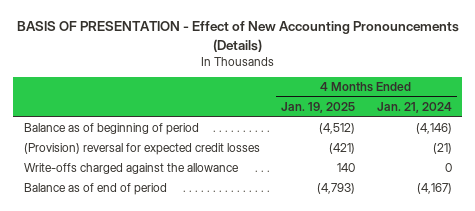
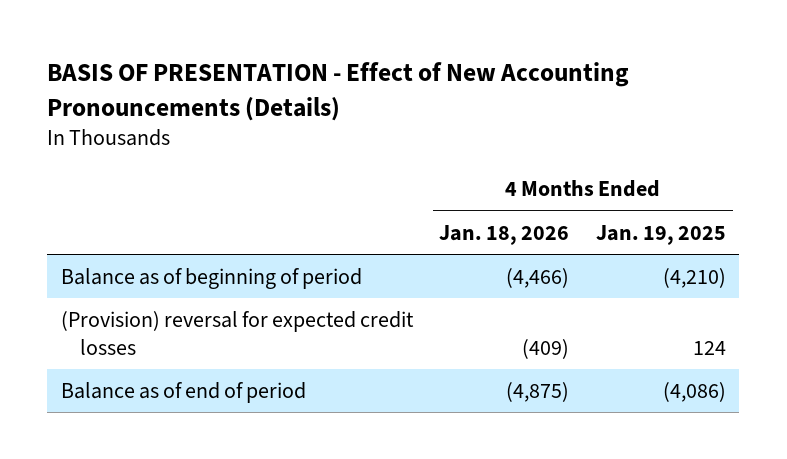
- | 4 Months Ended Jan. 19, 2025 | 4 Months Ended Jan. 21, 2024
+ | 4 Months Ended Jan. 18, 2026 | 4 Months Ended Jan. 19, 2025
- Balance as of beginning of period | (4,512) | (4,146)
- (Provision) reversal for expected credit losses | (421) | (21)
- Write-offs charged against the allowance | 140 | 0
- Balance as of end of period | (4,793) | (4,167)
+ Balance as of beginning of period | (4,466) | (4,210)
+ (Provision) reversal for expected credit losses | (409) | 124
+ Balance as of end of period | (4,875) | (4,086)

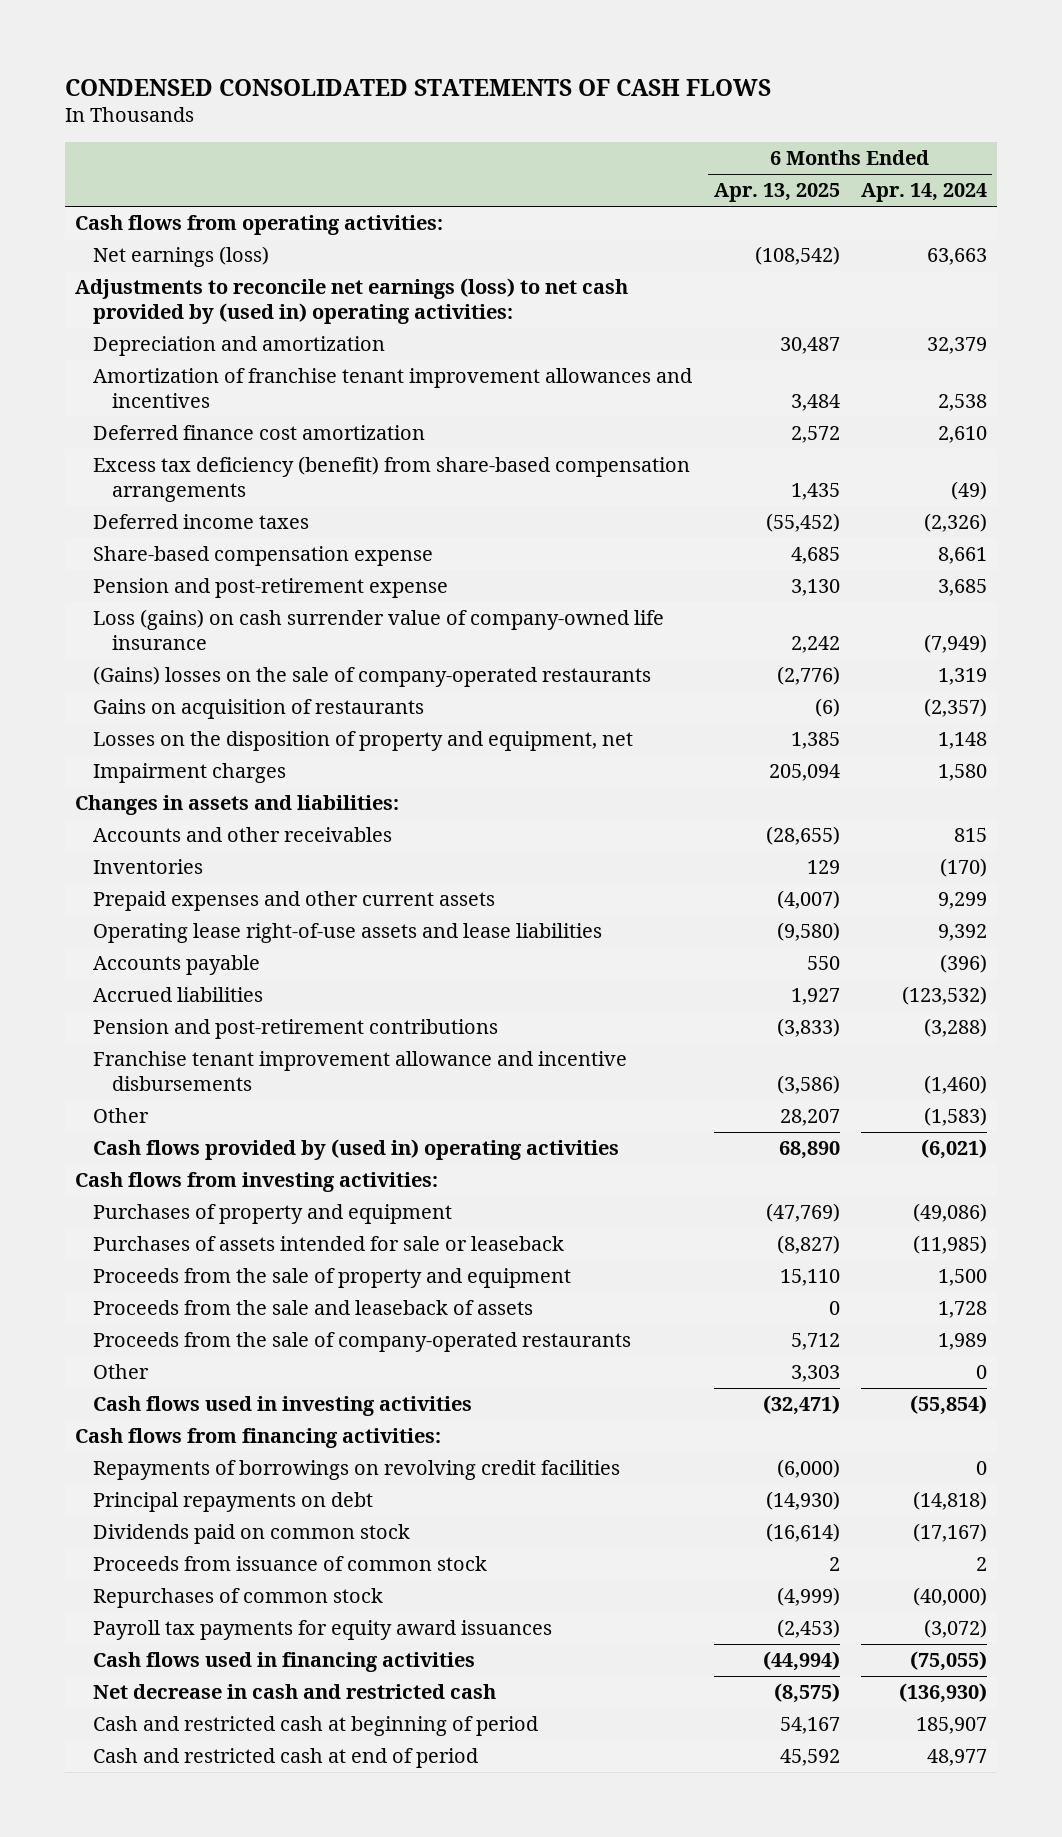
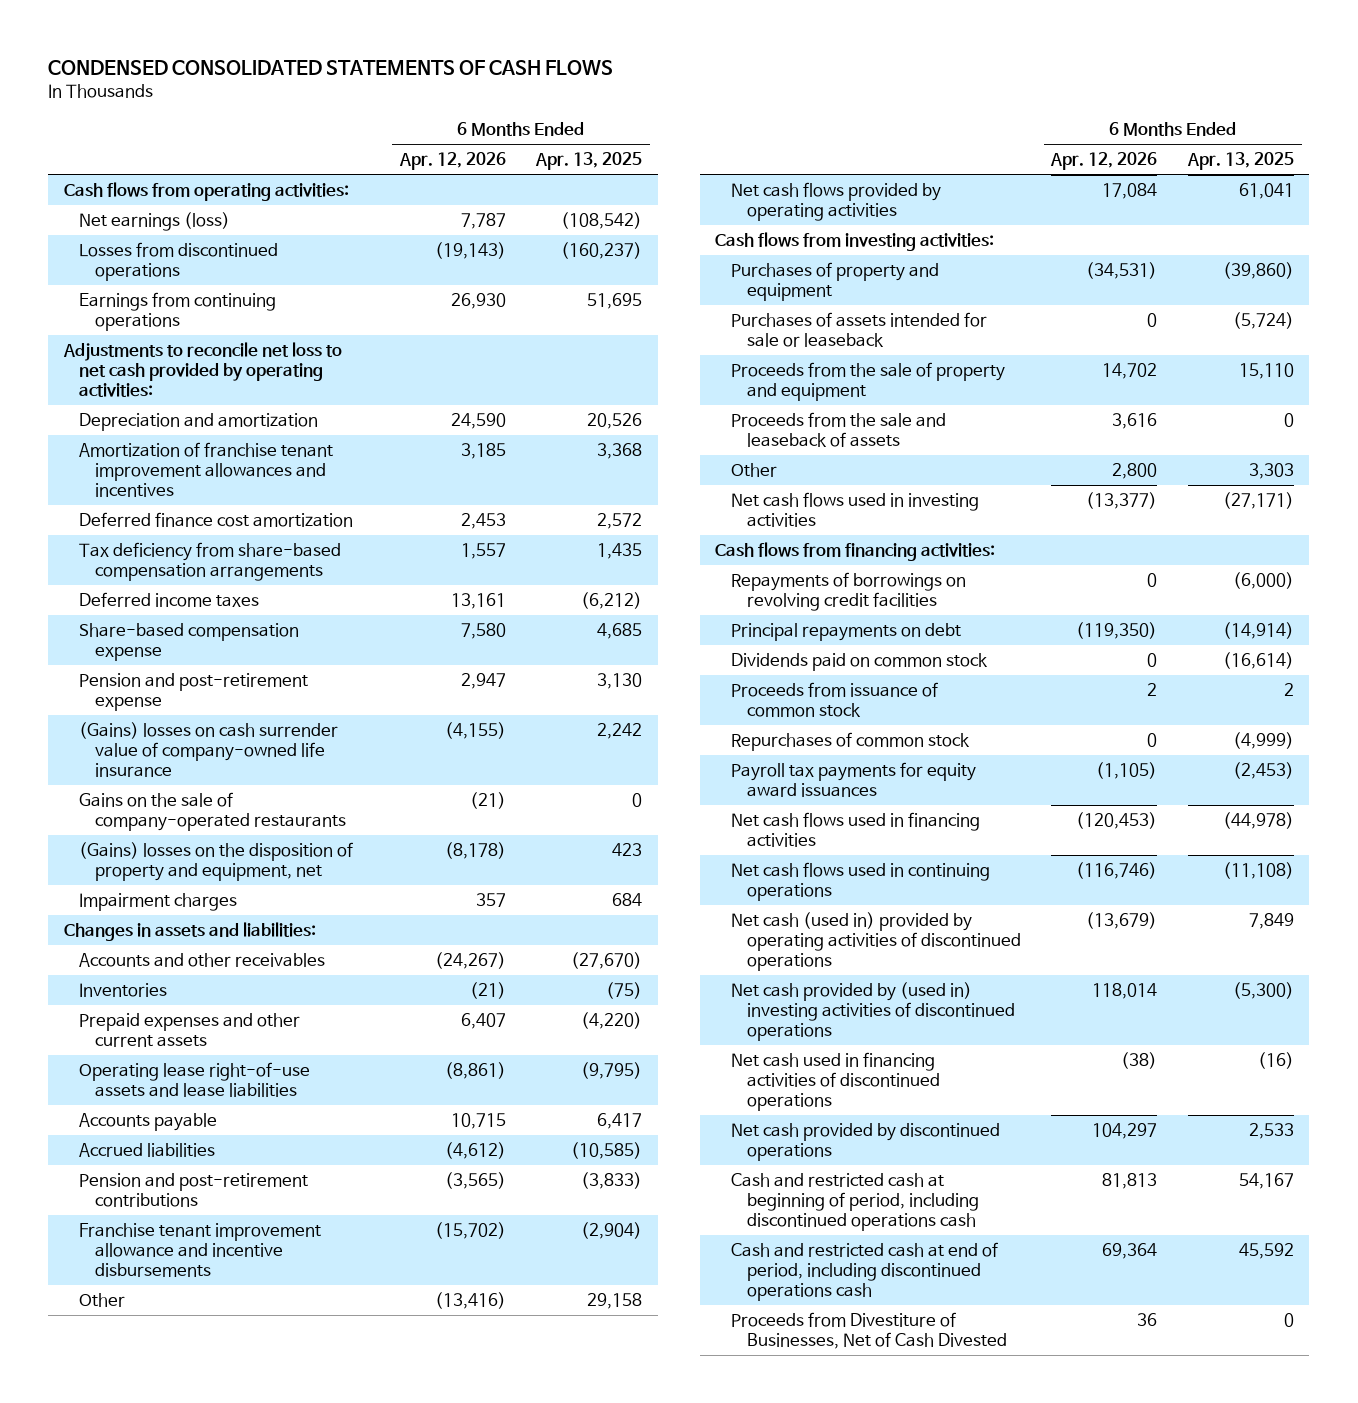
- | 6 Months Ended Apr. 13, 2025 | 6 Months Ended Apr. 14, 2024
+ | 6 Months Ended Apr. 12, 2026 | 6 Months Ended Apr. 13, 2025
- Adjustments to reconcile net earnings (loss) to net cash provided by (used in) operating activities:
- Depreciation and amortization | 30,487 | 32,379
- Amortization of franchise tenant improvement allowances and incentives | 3,484 | 2,538
+ Losses from discontinued operations | (19,143) | (160,237)
+ Earnings from continuing operations | 26,930 | 51,695
+ Adjustments to reconcile net loss to net cash provided by operating activities:
+ Depreciation and amortization | 24,590 | 20,526
+ Amortization of franchise tenant improvement allowances and incentives | 3,185 | 3,368
- Excess tax deficiency (benefit) from share-based compensation arrangements | 1,435 | (49)
- Deferred income taxes | (55,452) | (2,326)
+ Tax deficiency from share-based compensation arrangements | 1,557 | 1,435
+ Deferred income taxes | 13,161 | (6,212)
- Loss (gains) on cash surrender value of company-owned life insurance | 2,242 | (7,949)
- (Gains) losses on the sale of company-operated restaurants | (2,776) | 1,319
- Gains on acquisition of restaurants | (6) | (2,357)
- Losses on the disposition of property and equipment, net | 1,385 | 1,148
- Impairment charges | 205,094 | 1,580
+ (Gains) losses on cash surrender value of company-owned life insurance | (4,155) | 2,242
+ Gains on the sale of company-operated restaurants | (21) | 0
+ (Gains) losses on the disposition of property and equipment, net | (8,178) | 423
+ Impairment charges | 357 | 684
- Accounts and other receivables | (28,655) | 815
- Inventories | 129 | (170)
- Prepaid expenses and other current assets | (4,007) | 9,299
- Operating lease right-of-use assets and lease liabilities | (9,580) | 9,392
- Accounts payable | 550 | (396)
- Accrued liabilities | 1,927 | (123,532)
+ Accounts and other receivables | (24,267) | (27,670)
+ Inventories | (21) | (75)
+ Prepaid expenses and other current assets | 6,407 | (4,220)
+ Operating lease right-of-use assets and lease liabilities | (8,861) | (9,795)
+ Accounts payable | 10,715 | 6,417
+ Accrued liabilities | (4,612) | (10,585)
- Franchise tenant improvement allowance and incentive disbursements | (3,586) | (1,460)
- Other | 28,207 | (1,583)
- Cash flows provided by (used in) operating activities | 68,890 | (6,021)
+ Franchise tenant improvement allowance and incentive disbursements | (15,702) | (2,904)
+ Other | (13,416) | 29,158
+ Net cash flows provided by operating activities | 17,084 | 61,041
- Purchases of property and equipment | (47,769) | (49,086)
- Purchases of assets intended for sale or leaseback | (8,827) | (11,985)
+ Purchases of property and equipment | (34,531) | (39,860)
+ Purchases of assets intended for sale or leaseback | 0 | (5,724)
- Proceeds from the sale of company-operated restaurants | 5,712 | 1,989
- Cash flows used in investing activities | (32,471) | (55,854)
+ Net cash flows used in investing activities | (13,377) | (27,171)
- Principal repayments on debt | (14,930) | (14,818)
+ Principal repayments on debt | (119,350) | (14,914)
- Cash flows used in financing activities | (44,994) | (75,055)
- Net decrease in cash and restricted cash | (8,575) | (136,930)
- Cash and restricted cash at beginning of period | 54,167 | 185,907
- Cash and restricted cash at end of period | 45,592 | 48,977
+ Net cash flows used in financing activities | (120,453) | (44,978)
+ Net cash flows used in continuing operations | (116,746) | (11,108)
+ Net cash (used in) provided by operating activities of discontinued operations | (13,679) | 7,849
+ Net cash provided by (used in) investing activities of discontinued operations | 118,014 | (5,300)
+ Net cash used in financing activities of discontinued operations | (38) | (16)
+ Net cash provided by discontinued operations | 104,297 | 2,533
+ Cash and restricted cash at beginning of period, including discontinued operations cash | 81,813 | 54,167
+ Cash and restricted cash at end of period, including discontinued operations cash | 69,364 | 45,592
+ Proceeds from Divestiture of Businesses, Net of Cash Divested | 36 | 0

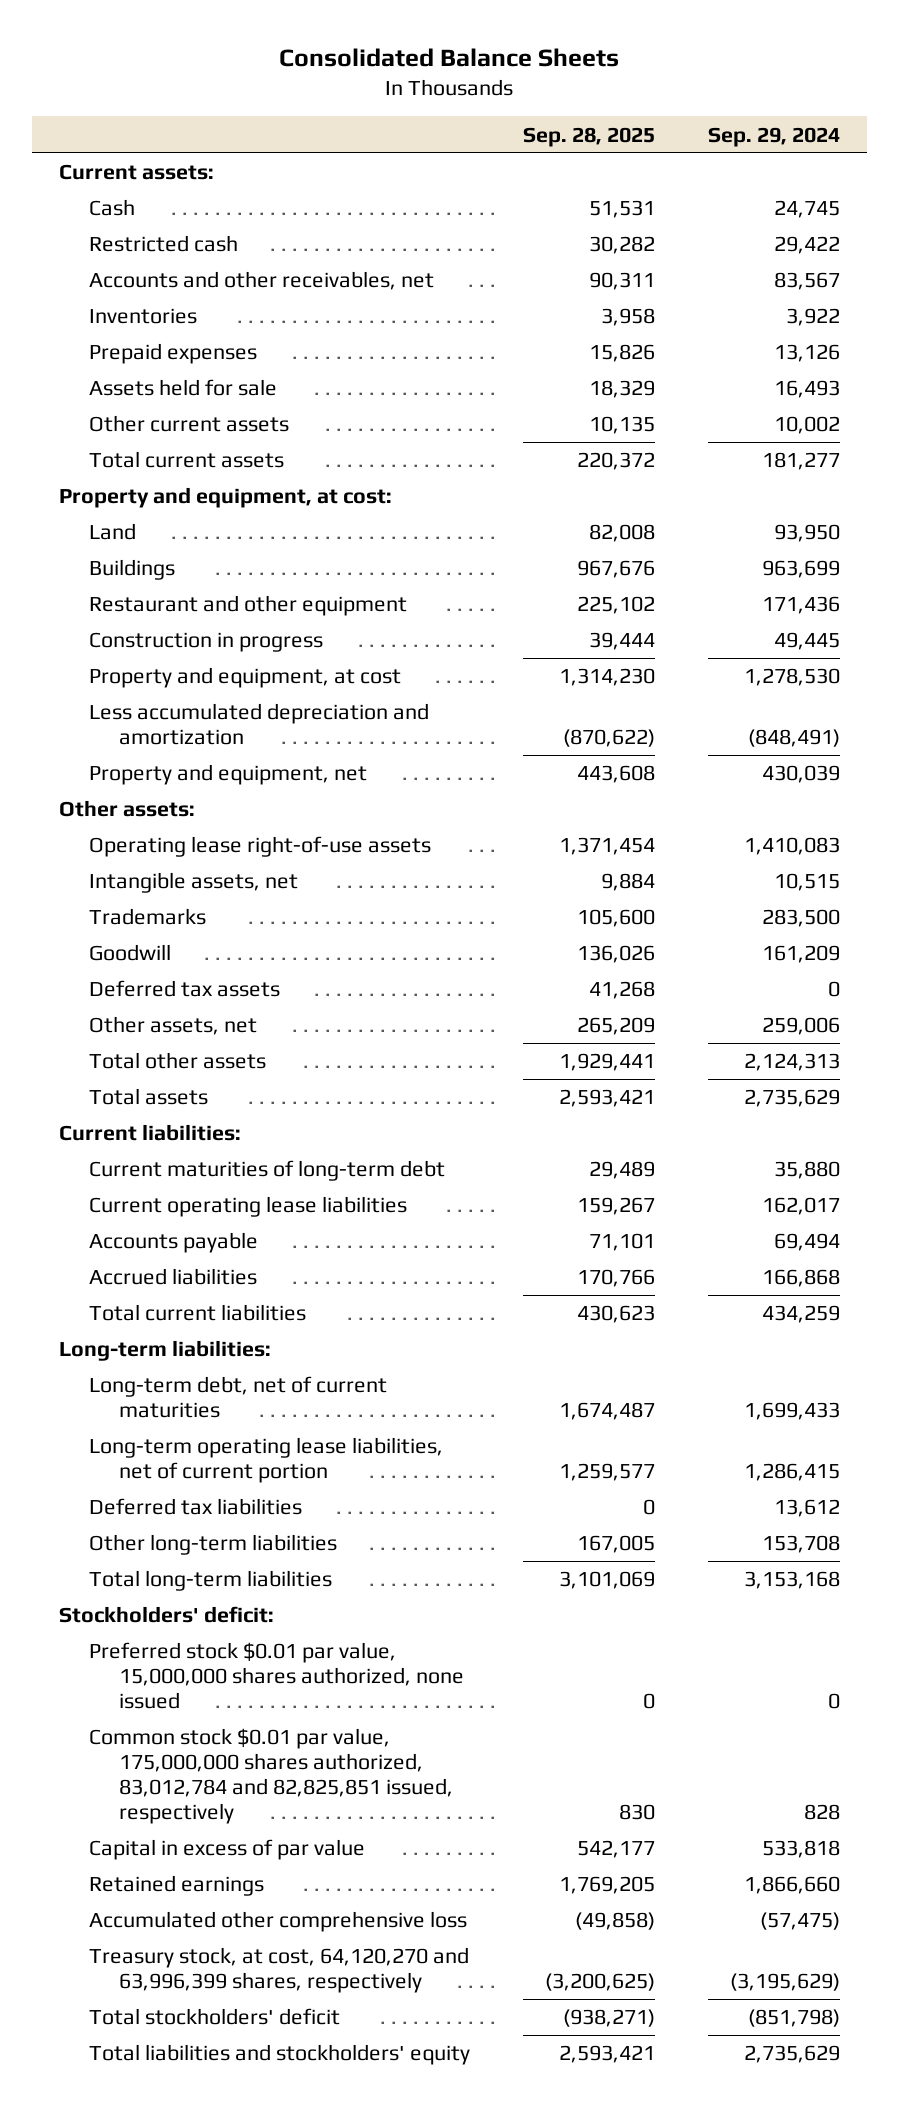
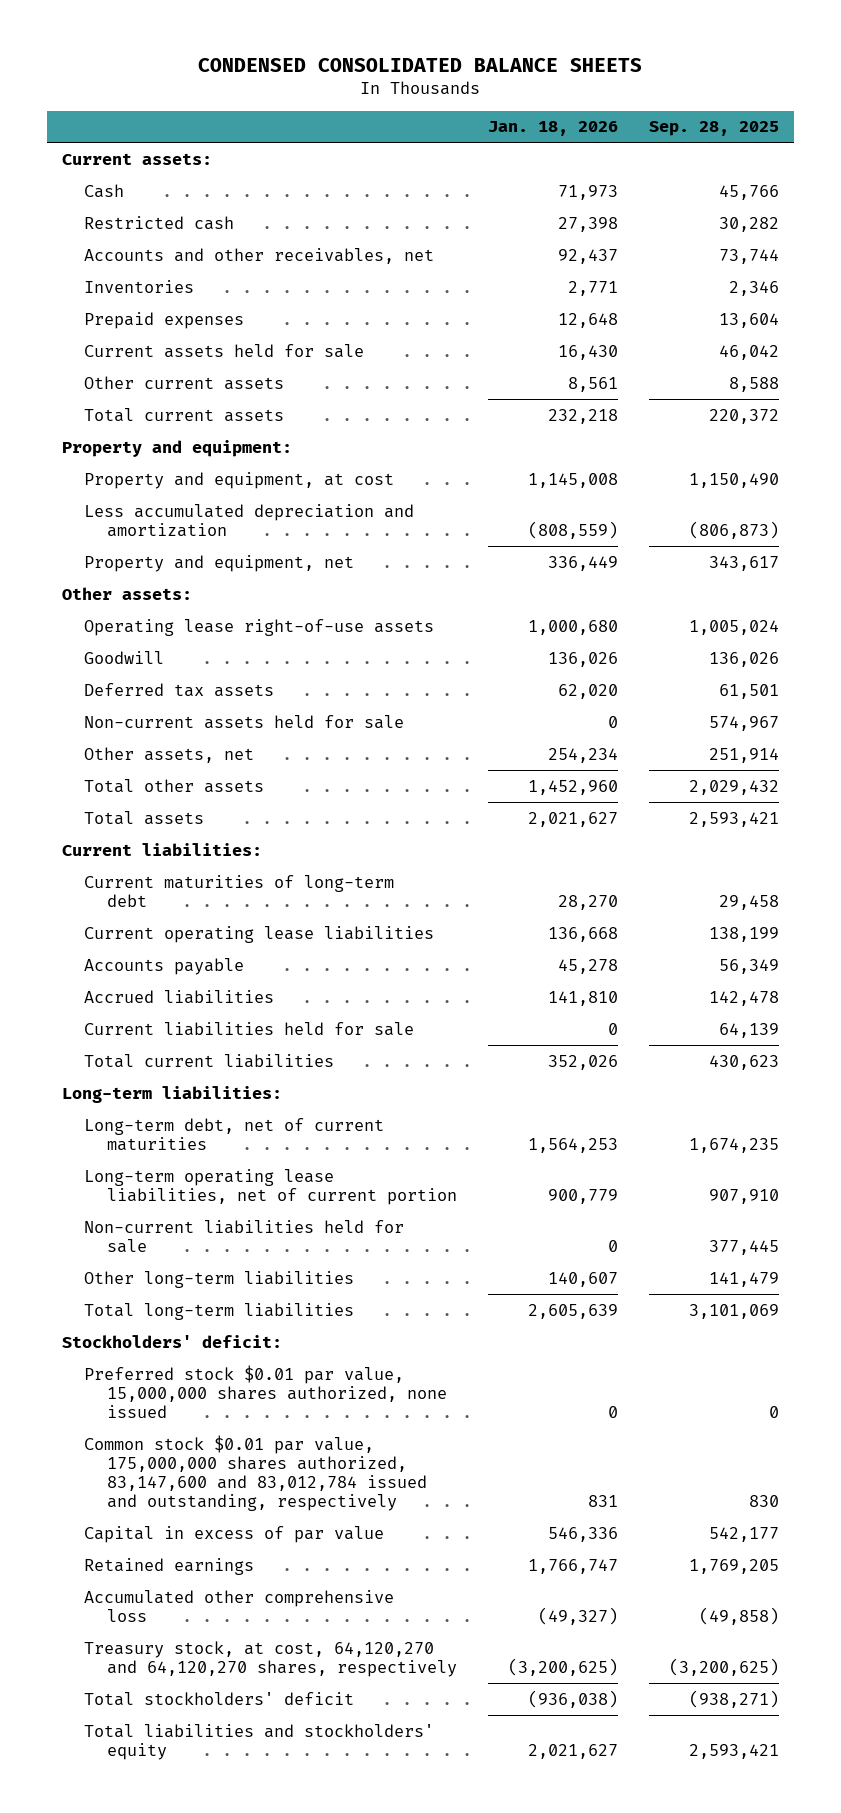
- Consolidated Balance Sheets
+ CONDENSED CONSOLIDATED BALANCE SHEETS
- | Sep. 28, 2025 | Sep. 29, 2024
+ | Jan. 18, 2026 | Sep. 28, 2025
- Cash | 51,531 | 24,745
+ Cash | 71,973 | 45,766
- Accounts and other receivables, net | 90,311 | 83,567
- Inventories | 3,958 | 3,922
- Prepaid expenses | 15,826 | 13,126
- Assets held for sale | 18,329 | 16,493
- Other current assets | 10,135 | 10,002
+ Accounts and other receivables, net | 92,437 | 73,744
+ Inventories | 2,771 | 2,346
+ Prepaid expenses | 12,648 | 13,604
+ Current assets held for sale | 16,430 | 46,042
+ Other current assets | 8,561 | 8,588
- Property and equipment, at cost:
- Land | 82,008 | 93,950
- Buildings | 967,676 | 963,699
- Restaurant and other equipment | 225,102 | 171,436
- Construction in progress | 39,444 | 49,445
- Property and equipment, at cost | 1,314,230 | 1,278,530
- Less accumulated depreciation and amortization | (870,622) | (848,491)
- Property and equipment, net | 443,608 | 430,039
+ Property and equipment:
+ Property and equipment, at cost | 1,145,008 | 1,150,490
+ Less accumulated depreciation and amortization | (808,559) | (806,873)
+ Property and equipment, net | 336,449 | 343,617
- Operating lease right-of-use assets | 1,371,454 | 1,410,083
- Intangible assets, net | 9,884 | 10,515
- Trademarks | 105,600 | 283,500
+ Operating lease right-of-use assets | 1,000,680 | 1,005,024
- Deferred tax assets | 41,268 | 0
- Other assets, net | 265,209 | 259,006
- Total other assets | 1,929,441 | 2,124,313
+ Deferred tax assets | 62,020 | 61,501
+ Non-current assets held for sale | 0 | 574,967
+ Other assets, net | 254,234 | 251,914
+ Total other assets | 1,452,960 | 2,029,432
- Current maturities of long-term debt | 29,489 | 35,880
- Current operating lease liabilities | 159,267 | 162,017
- Accounts payable | 71,101 | 69,494
- Accrued liabilities | 170,766 | 166,868
+ Current maturities of long-term debt | 28,270 | 29,458
+ Current operating lease liabilities | 136,668 | 138,199
+ Accounts payable | 45,278 | 56,349
+ Accrued liabilities | 141,810 | 142,478
+ Current liabilities held for sale | 0 | 64,139
- Long-term debt, net of current maturities | 1,674,487 | 1,699,433
- Long-term operating lease liabilities, net of current portion | 1,259,577 | 1,286,415
- Deferred tax liabilities | 0 | 13,612
- Other long-term liabilities | 167,005 | 153,708
+ Long-term debt, net of current maturities | 1,564,253 | 1,674,235
+ Long-term operating lease liabilities, net of current portion | 900,779 | 907,910
+ Non-current liabilities held for sale | 0 | 377,445
+ Other long-term liabilities | 140,607 | 141,479
- Common stock $0.01 par value, 175,000,000 shares authorized, 83,012,784 and 82,825,851 issued, respectively | 830 | 828
+ Common stock $0.01 par value, 175,000,000 shares authorized, 83,147,600 and 83,012,784 issued and outstanding, respectively | 831 | 830
- Treasury stock, at cost, 64,120,270 and 63,996,399 shares, respectively | (3,200,625) | (3,195,629)
+ Treasury stock, at cost, 64,120,270 and 64,120,270 shares, respectively | (3,200,625) | (3,200,625)

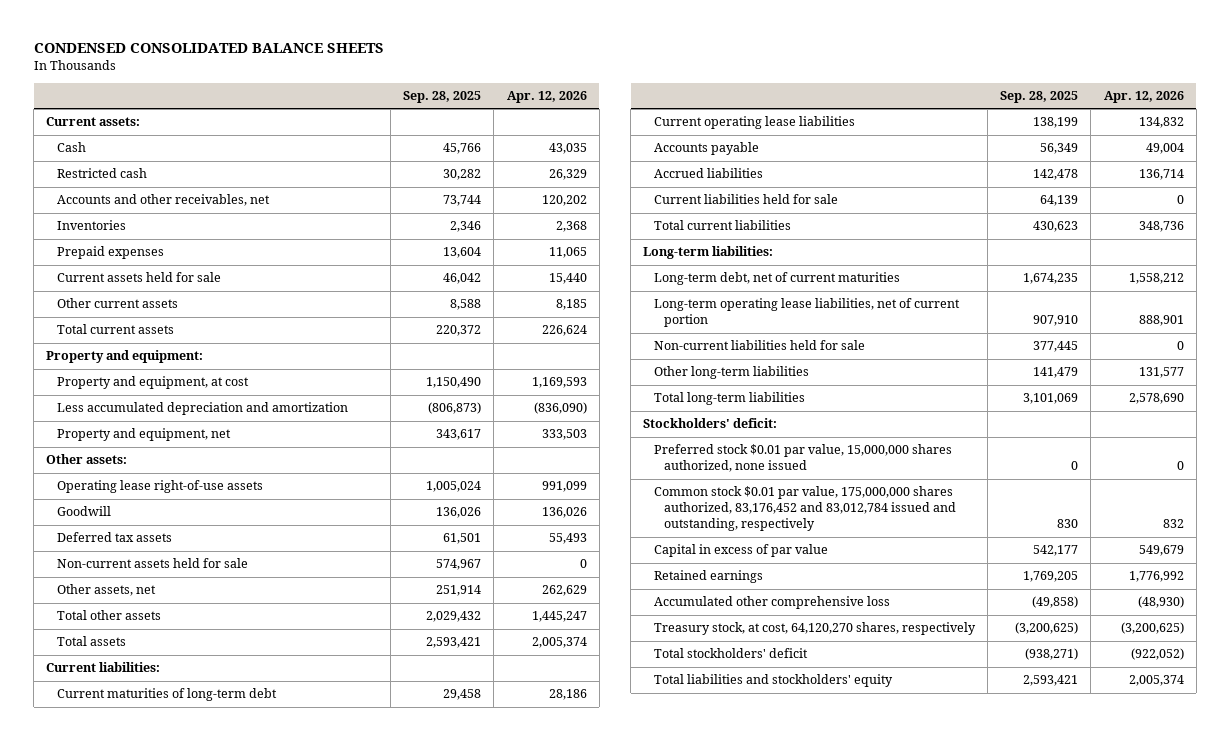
- | Jan. 18, 2026 | Sep. 28, 2025
+ | Sep. 28, 2025 | Apr. 12, 2026
- Common stock $0.01 par value, 175,000,000 shares authorized, 83,147,600 and 83,012,784 issued and outstanding, respectively | 831 | 830
+ Common stock $0.01 par value, 175,000,000 shares authorized, 83,176,452 and 83,012,784 issued and outstanding, respectively | 830 | 832
- Treasury stock, at cost, 64,120,270 and 64,120,270 shares, respectively | (3,200,625) | (3,200,625)
+ Treasury stock, at cost, 64,120,270 shares, respectively | (3,200,625) | (3,200,625)

